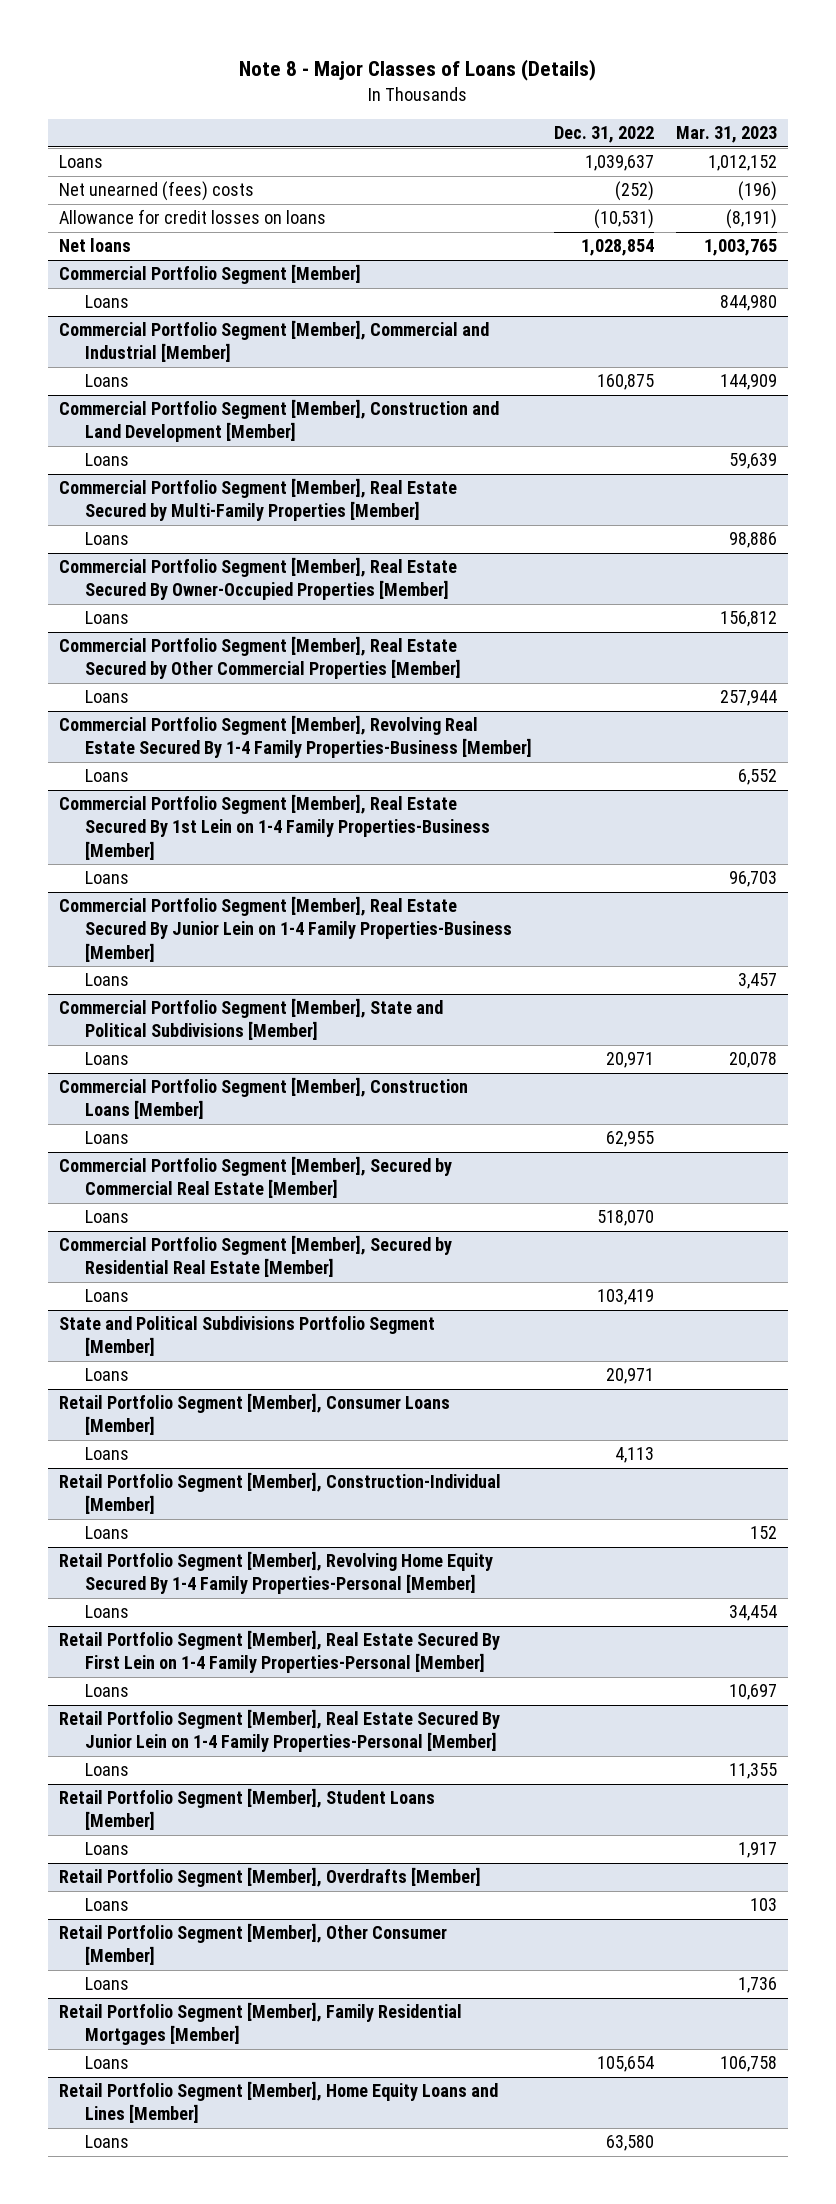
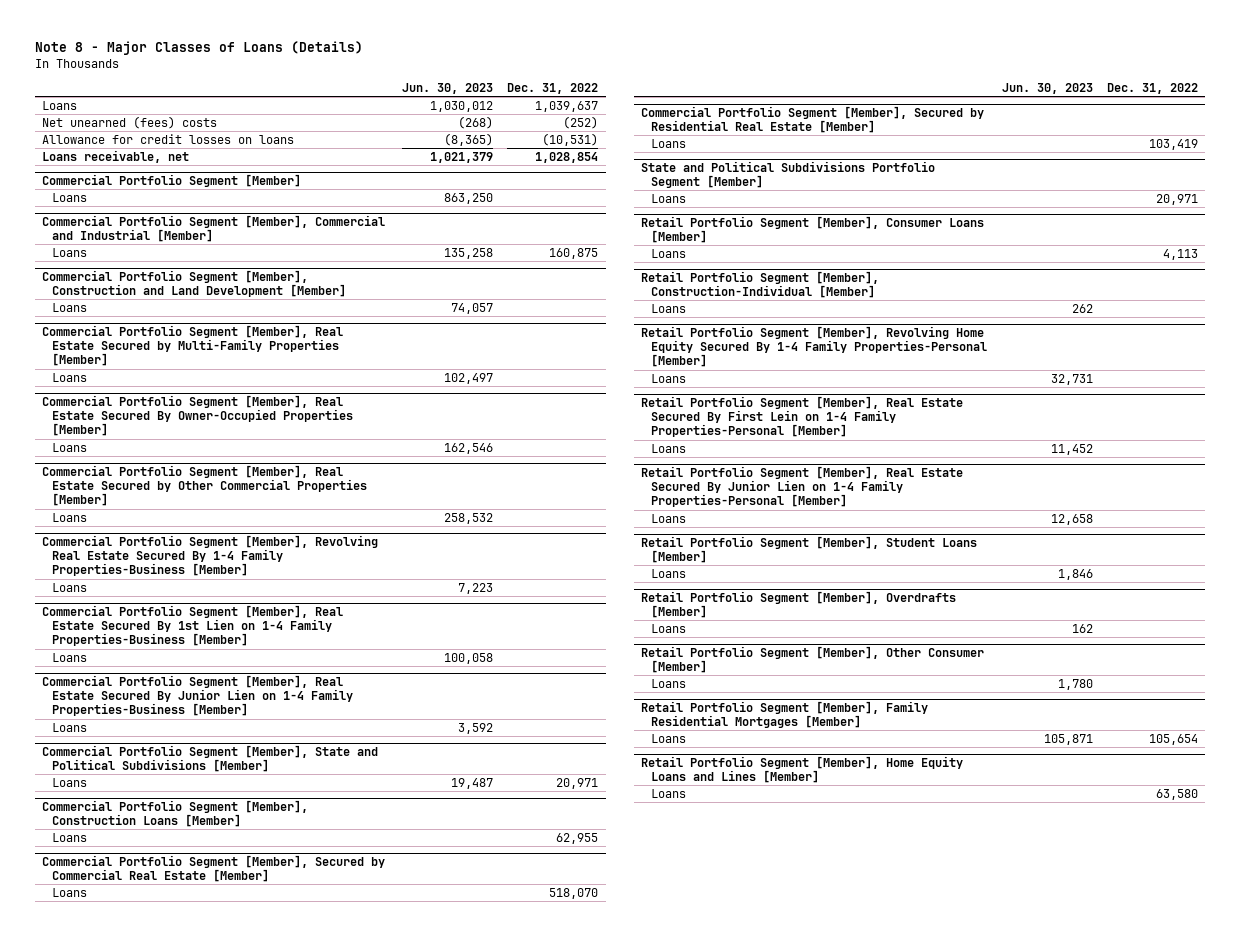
- | Dec. 31, 2022 | Mar. 31, 2023
+ | Jun. 30, 2023 | Dec. 31, 2022
- Net loans | 1,028,854 | 1,003,765
+ Loans receivable, net | 1,021,379 | 1,028,854
- Commercial Portfolio Segment [Member], Real Estate Secured By 1st Lein on 1-4 Family Properties-Business [Member]
+ Commercial Portfolio Segment [Member], Real Estate Secured By 1st Lien on 1-4 Family Properties-Business [Member]
- Commercial Portfolio Segment [Member], Real Estate Secured By Junior Lein on 1-4 Family Properties-Business [Member]
+ Commercial Portfolio Segment [Member], Real Estate Secured By Junior Lien on 1-4 Family Properties-Business [Member]
- Retail Portfolio Segment [Member], Real Estate Secured By Junior Lein on 1-4 Family Properties-Personal [Member]
+ Retail Portfolio Segment [Member], Real Estate Secured By Junior Lien on 1-4 Family Properties-Personal [Member]

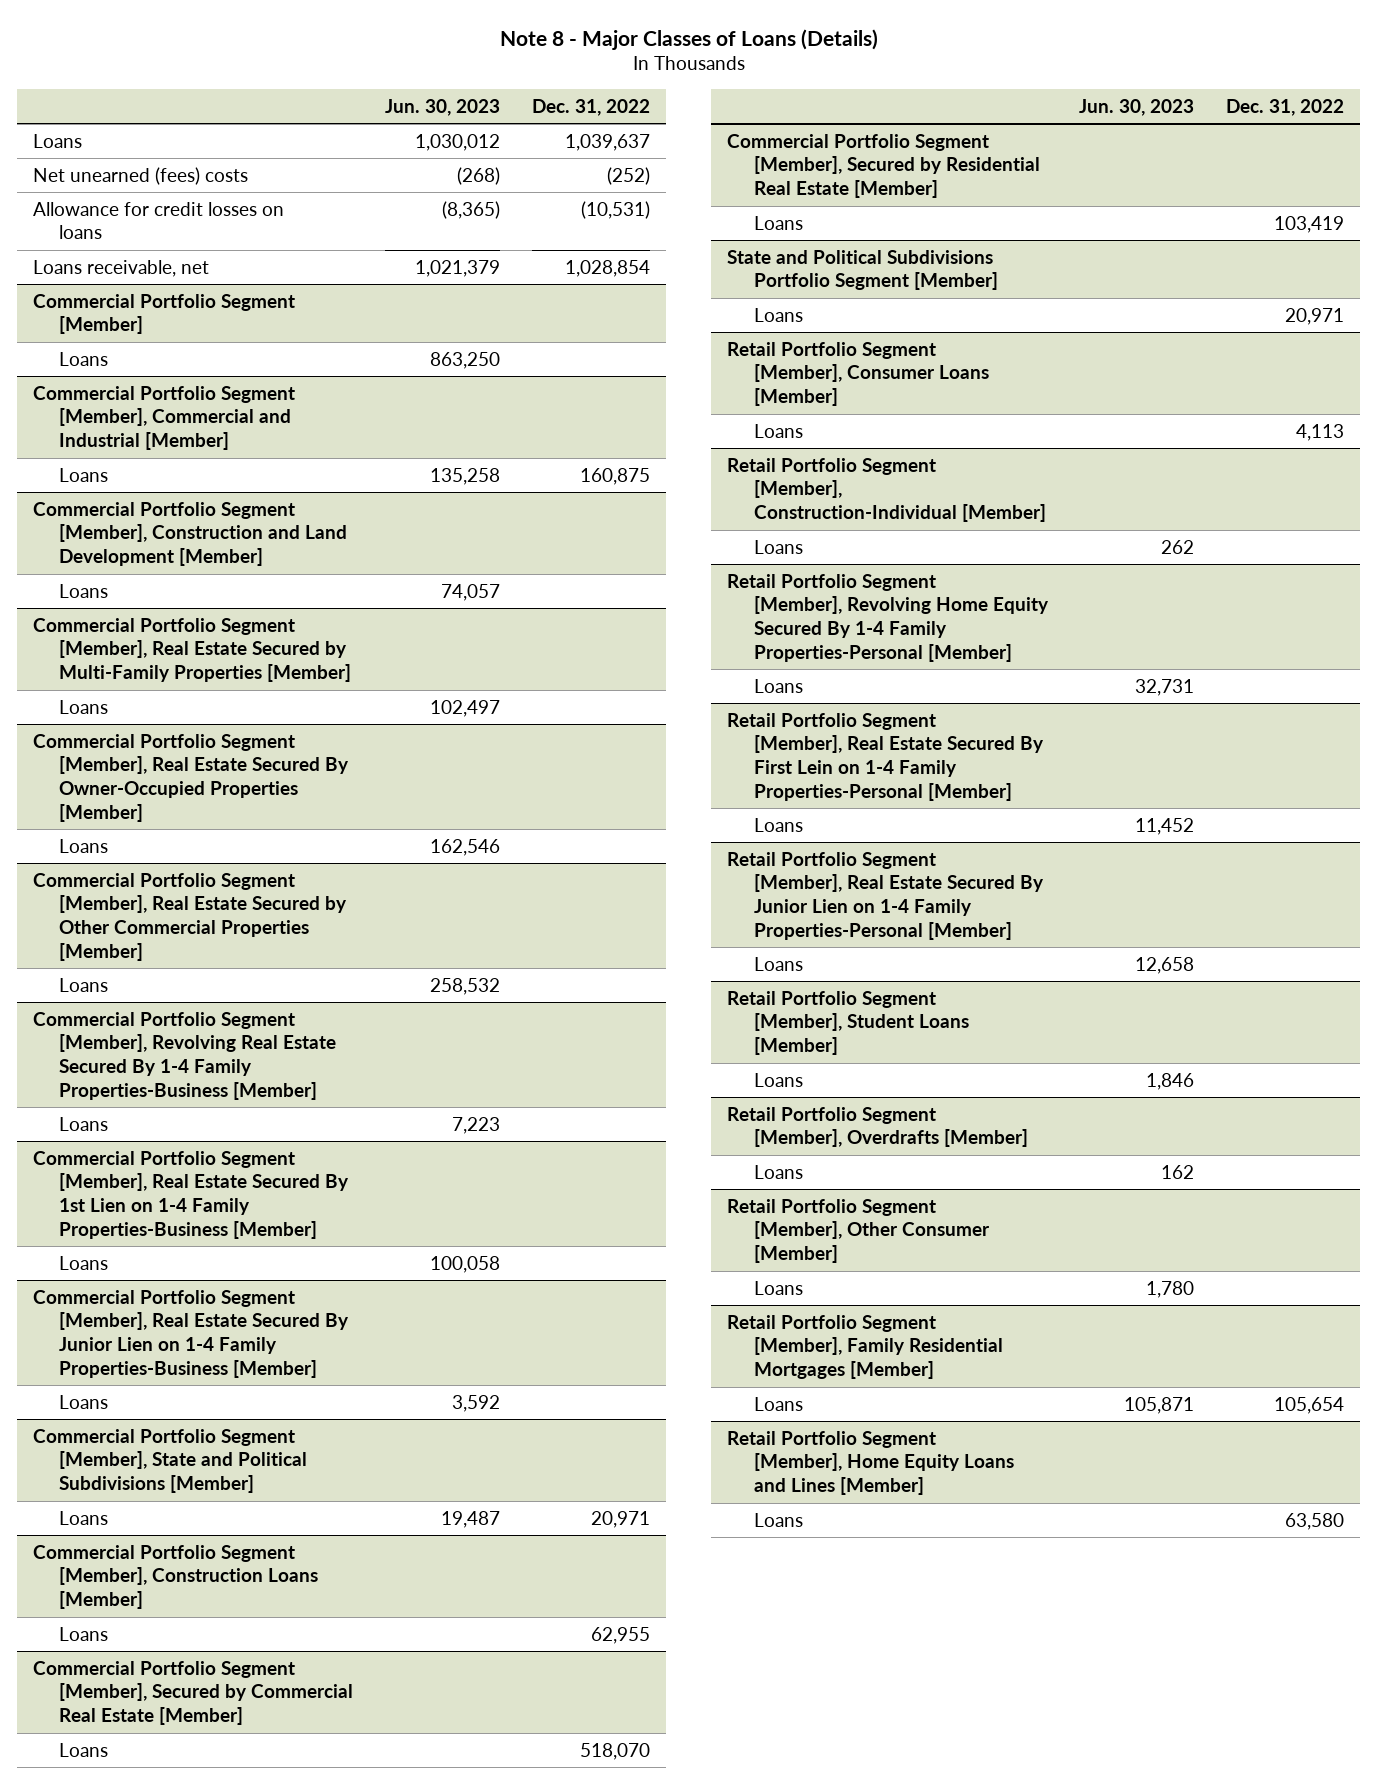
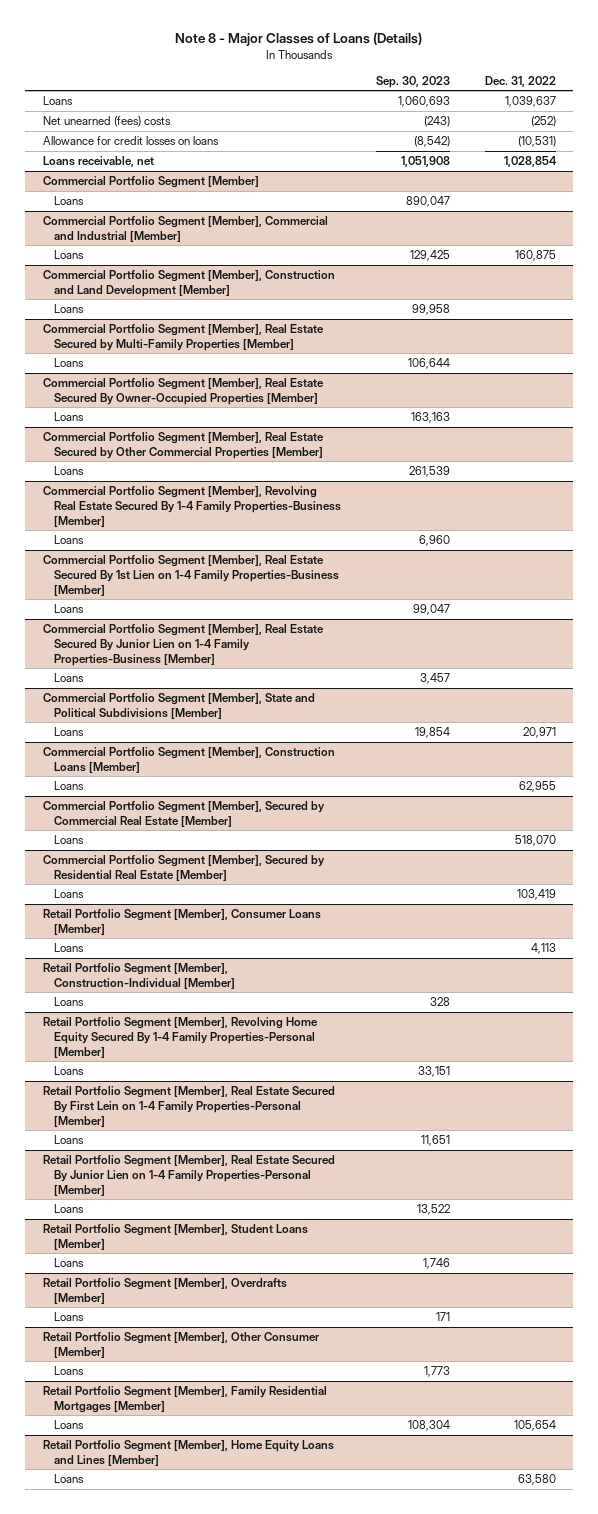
- | Jun. 30, 2023 | Dec. 31, 2022
+ | Sep. 30, 2023 | Dec. 31, 2022
- State and Political Subdivisions Portfolio Segment [Member]
- Loans | | 20,971

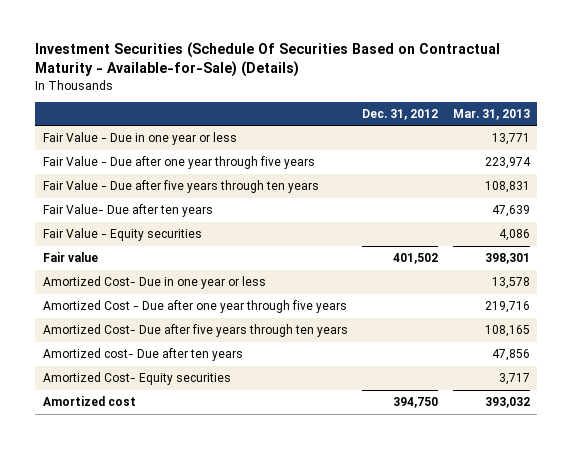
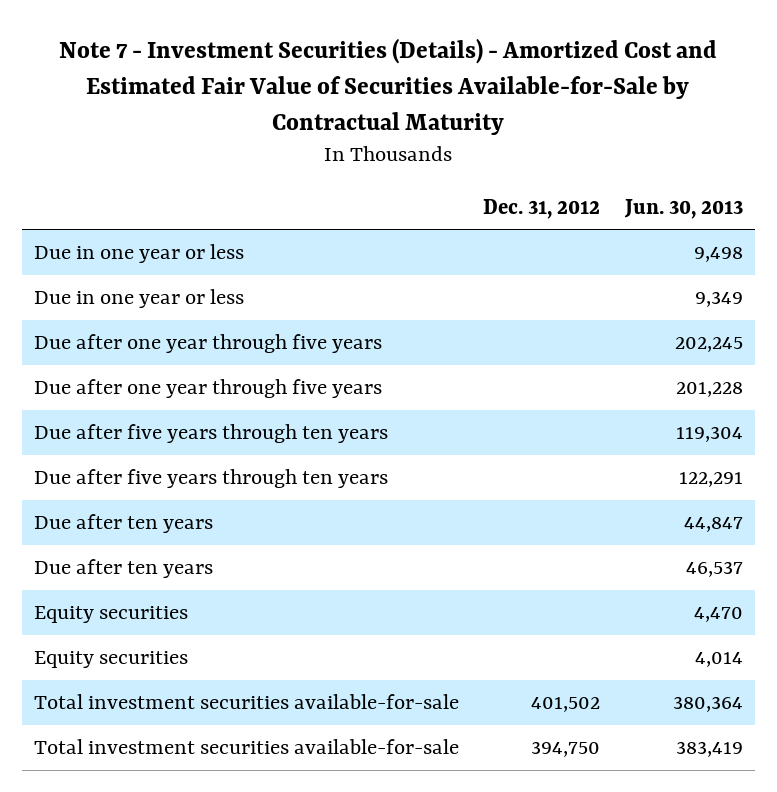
- Investment Securities (Schedule Of Securities Based on Contractual Maturity - Available-for-Sale) (Details)
+ Note 7 - Investment Securities (Details) - Amortized Cost and Estimated Fair Value of Securities Available-for-Sale by Contractual Maturity
- | Dec. 31, 2012 | Mar. 31, 2013
+ | Dec. 31, 2012 | Jun. 30, 2013
- Fair Value - Due in one year or less | | 13,771
- Fair Value - Due after one year through five years | | 223,974
- Fair Value - Due after five years through ten years | | 108,831
- Fair Value- Due after ten years | | 47,639
- Fair Value - Equity securities | | 4,086
- Fair value | 401,502 | 398,301
- Amortized Cost- Due in one year or less | | 13,578
- Amortized Cost - Due after one year through five years | | 219,716
- Amortized Cost- Due after five years through ten years | | 108,165
- Amortized cost- Due after ten years | | 47,856
- Amortized Cost- Equity securities | | 3,717
- Amortized cost | 394,750 | 393,032
+ Due in one year or less | | 9,498
+ Due in one year or less | | 9,349
+ Due after one year through five years | | 202,245
+ Due after one year through five years | | 201,228
+ Due after five years through ten years | | 119,304
+ Due after five years through ten years | | 122,291
+ Due after ten years | | 44,847
+ Due after ten years | | 46,537
+ Equity securities | | 4,470
+ Equity securities | | 4,014
+ Total investment securities available-for-sale | 401,502 | 380,364
+ Total investment securities available-for-sale | 394,750 | 383,419

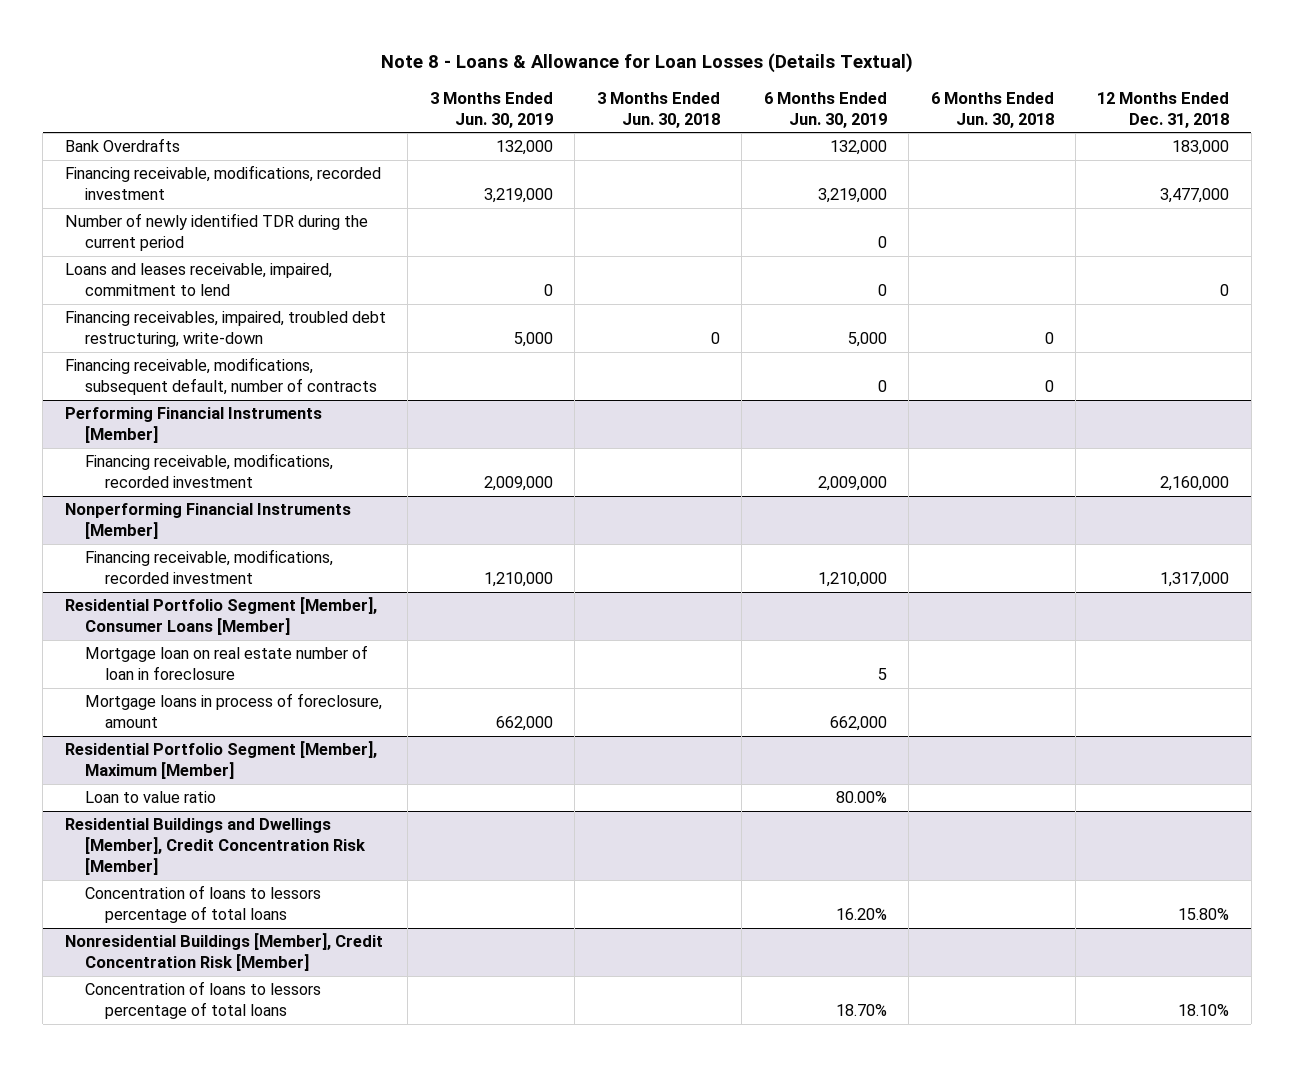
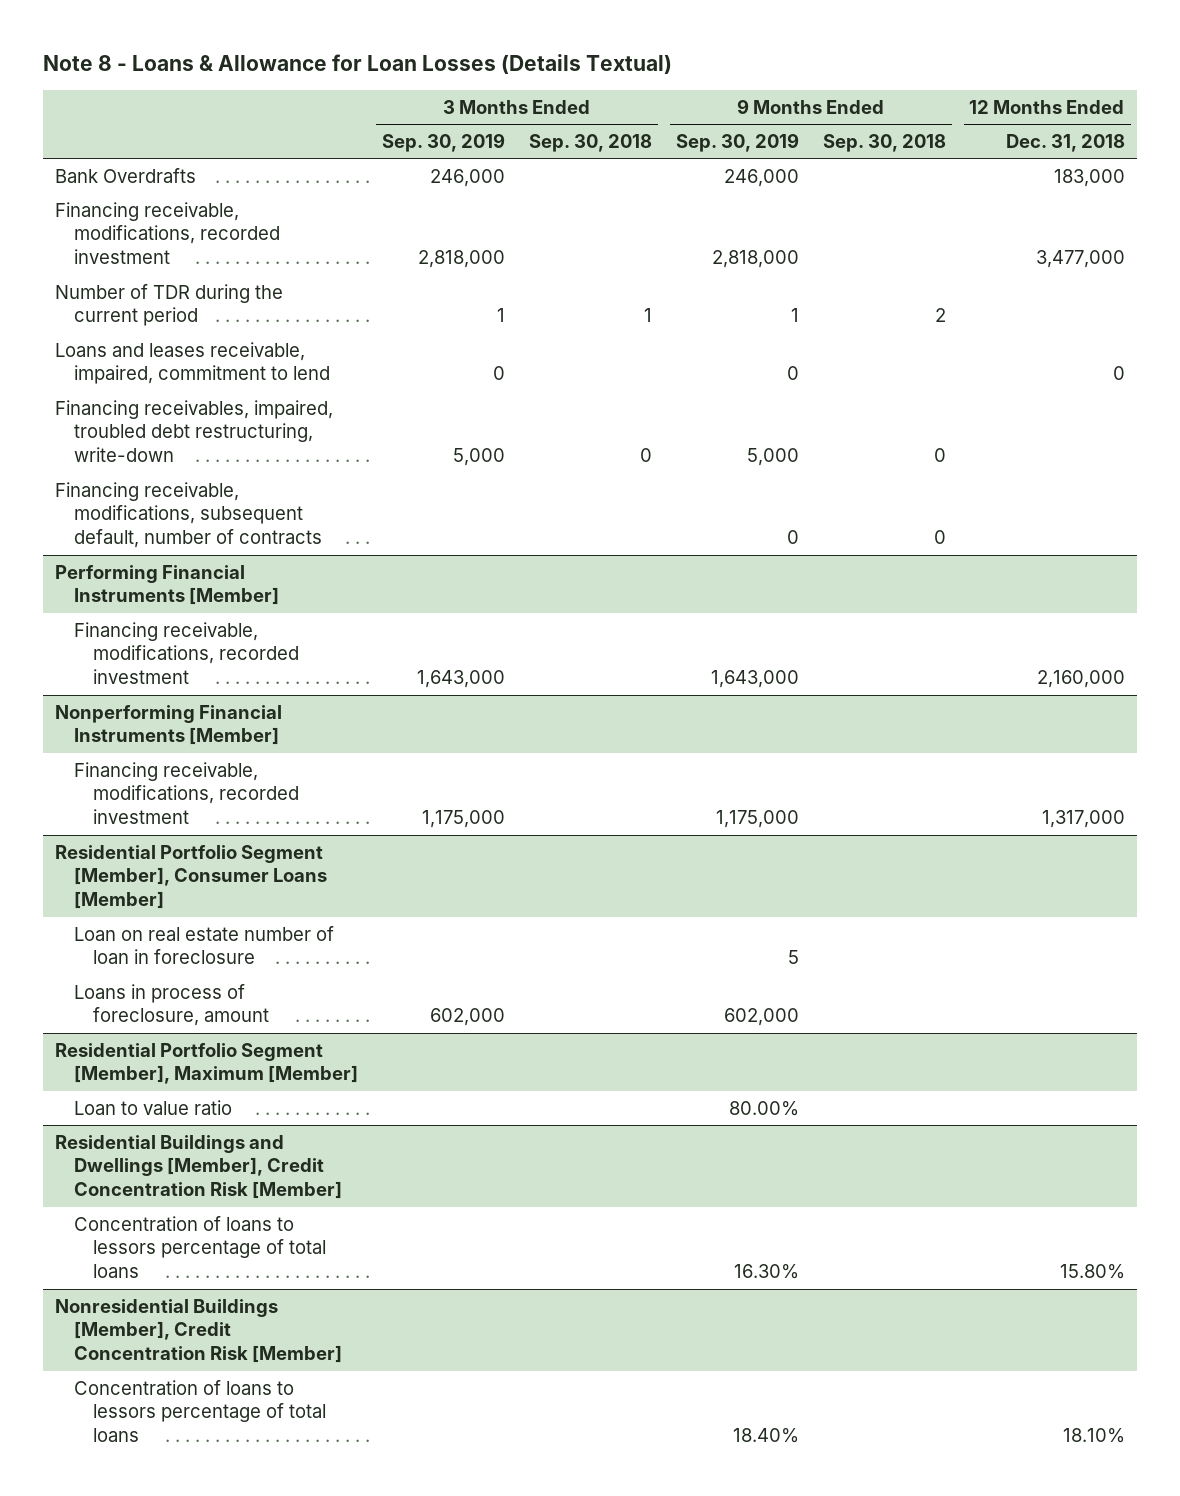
- | 3 Months Ended Jun. 30, 2019 | 3 Months Ended Jun. 30, 2018 | 6 Months Ended Jun. 30, 2019 | 6 Months Ended Jun. 30, 2018 | 12 Months Ended Dec. 31, 2018
+ | 3 Months Ended Sep. 30, 2019 | 3 Months Ended Sep. 30, 2018 | 9 Months Ended Sep. 30, 2019 | 9 Months Ended Sep. 30, 2018 | 12 Months Ended Dec. 31, 2018
- Number of newly identified TDR during the current period | | | 0 | |
+ Number of TDR during the current period | 1 | 1 | 1 | 2 |
@ Residential Portfolio Segment [Member], Consumer Loans [Member]
- Mortgage loan on real estate number of loan in foreclosure | | | 5 | |
- Mortgage loans in process of foreclosure, amount | 662,000 | | 662,000 | |
+ Loan on real estate number of loan in foreclosure | | | 5 | |
+ Loans in process of foreclosure, amount | 602,000 | | 602,000 | |

